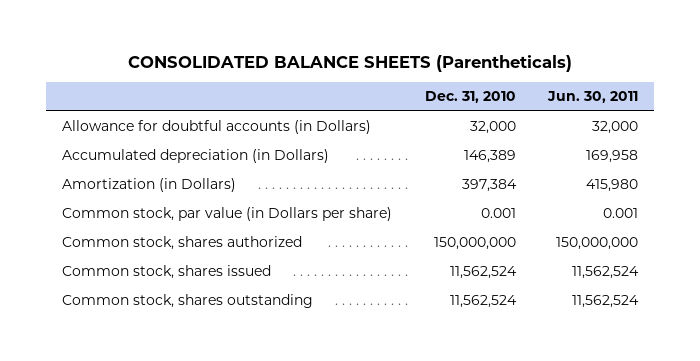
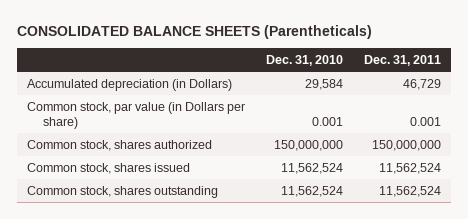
- | Dec. 31, 2010 | Jun. 30, 2011
+ | Dec. 31, 2010 | Dec. 31, 2011
- Allowance for doubtful accounts (in Dollars) | 32,000 | 32,000
- Accumulated depreciation (in Dollars) | 146,389 | 169,958
- Amortization (in Dollars) | 397,384 | 415,980
+ Accumulated depreciation (in Dollars) | 29,584 | 46,729

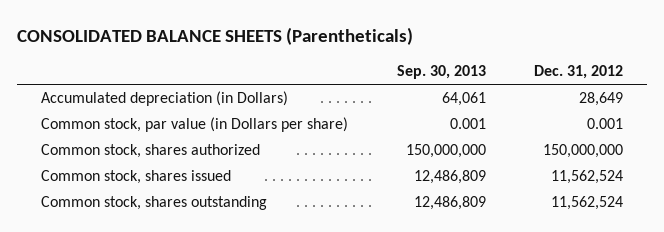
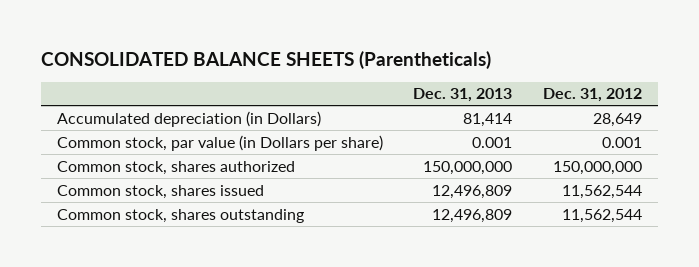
- | Sep. 30, 2013 | Dec. 31, 2012
+ | Dec. 31, 2013 | Dec. 31, 2012
- Common stock, shares issued | 12,486,809 | 11,562,524
- Common stock, shares outstanding | 12,486,809 | 11,562,524
+ Common stock, shares issued | 12,496,809 | 11,562,544
+ Common stock, shares outstanding | 12,496,809 | 11,562,544

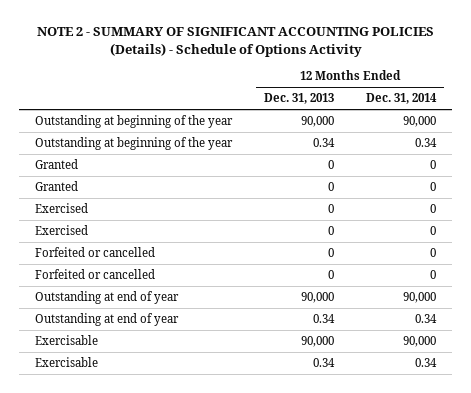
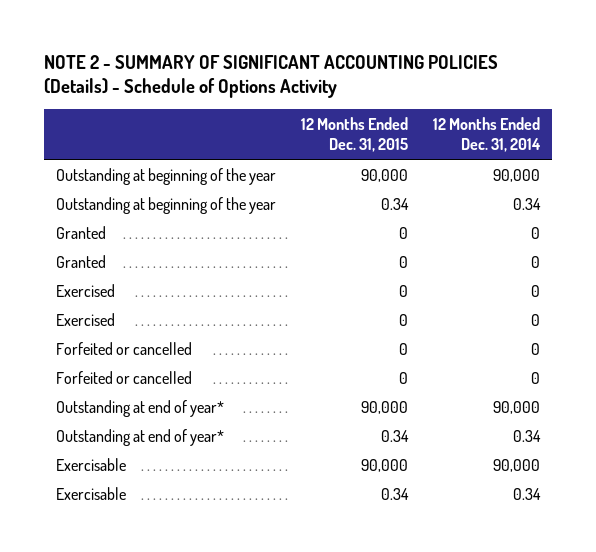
- | 12 Months Ended Dec. 31, 2013 | 12 Months Ended Dec. 31, 2014
+ | 12 Months Ended Dec. 31, 2015 | 12 Months Ended Dec. 31, 2014
- Outstanding at end of year | 90,000 | 90,000
- Outstanding at end of year | 0.34 | 0.34
+ Outstanding at end of year* | 90,000 | 90,000
+ Outstanding at end of year* | 0.34 | 0.34

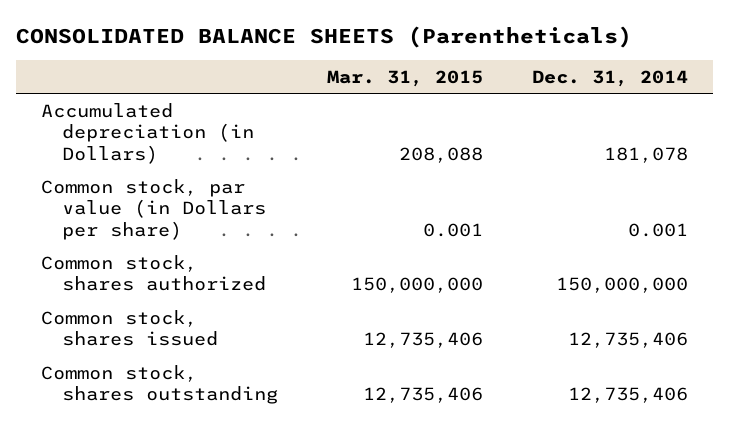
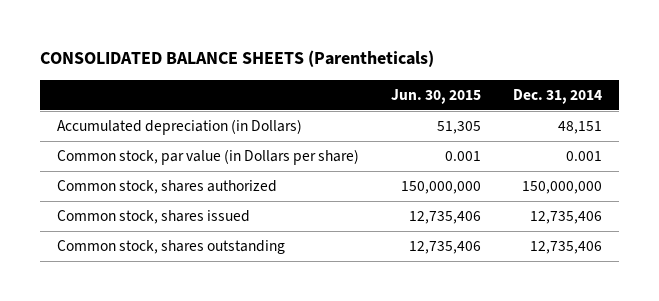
- | Mar. 31, 2015 | Dec. 31, 2014
+ | Jun. 30, 2015 | Dec. 31, 2014
- Accumulated depreciation (in Dollars) | 208,088 | 181,078
+ Accumulated depreciation (in Dollars) | 51,305 | 48,151

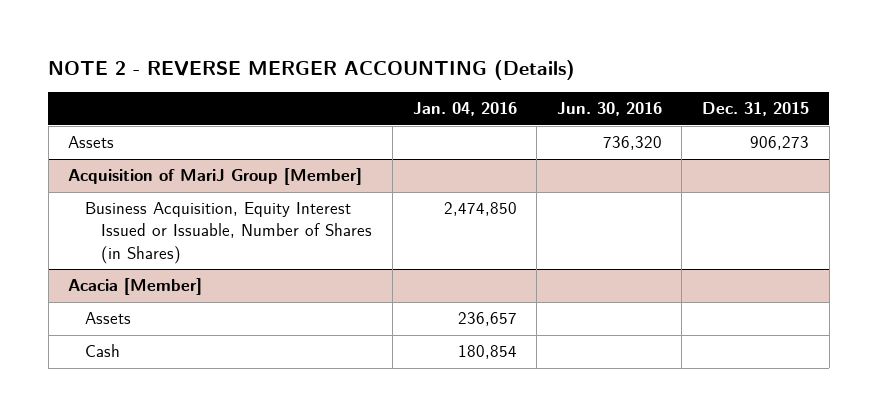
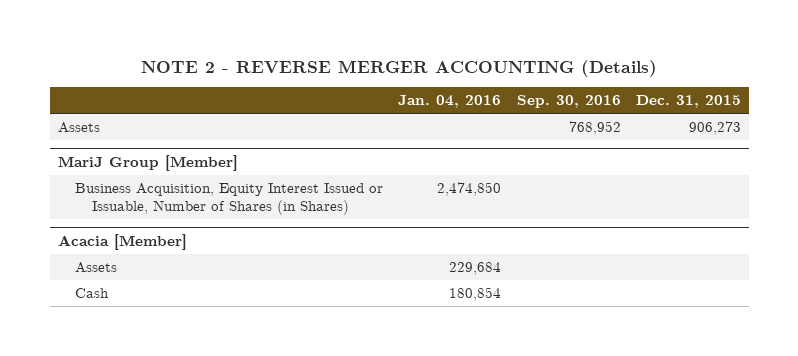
- | Jan. 04, 2016 | Jun. 30, 2016 | Dec. 31, 2015
+ | Jan. 04, 2016 | Sep. 30, 2016 | Dec. 31, 2015
- Acquisition of MariJ Group [Member]
+ MariJ Group [Member]
@ Acacia [Member]
- Assets | 236,657 | |
+ Assets | 229,684 | |

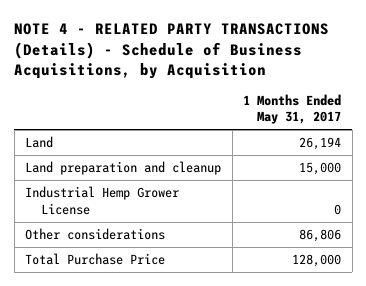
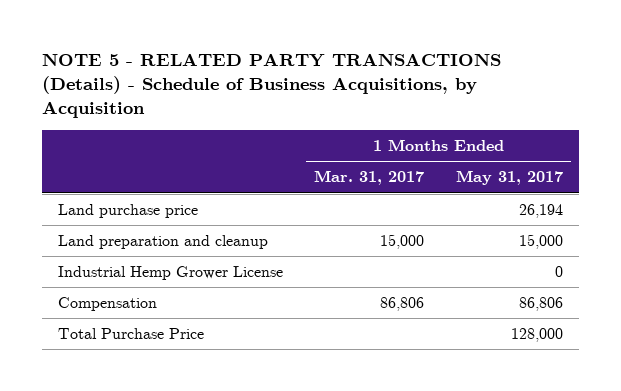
- NOTE 4 - RELATED PARTY TRANSACTIONS (Details) - Schedule of Business Acquisitions, by Acquisition
+ NOTE 5 - RELATED PARTY TRANSACTIONS (Details) - Schedule of Business Acquisitions, by Acquisition
- | 1 Months Ended May 31, 2017
+ | 1 Months Ended Mar. 31, 2017 | 1 Months Ended May 31, 2017
- Land | 26,194
+ Land purchase price | | 26,194
- Other considerations | 86,806
+ Compensation | 86,806 | 86,806

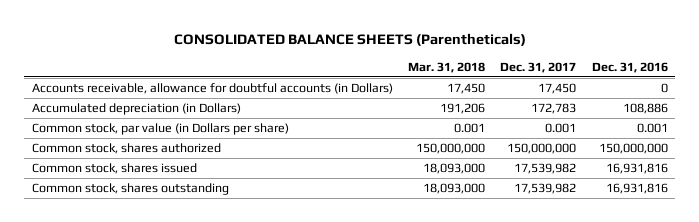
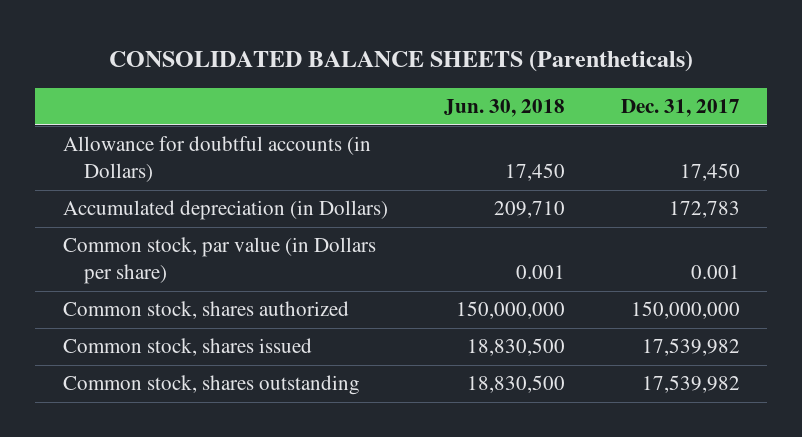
- | Mar. 31, 2018 | Dec. 31, 2017 | Dec. 31, 2016
+ | Jun. 30, 2018 | Dec. 31, 2017
- Accounts receivable, allowance for doubtful accounts (in Dollars) | 17,450 | 17,450 | 0
+ Allowance for doubtful accounts (in Dollars) | 17,450 | 17,450

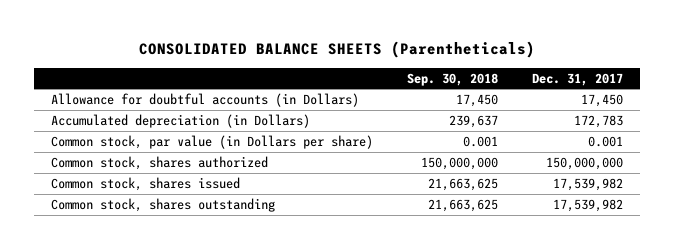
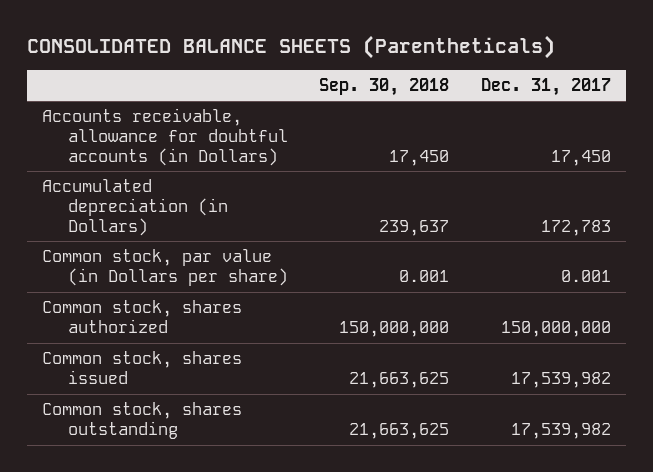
- Allowance for doubtful accounts (in Dollars) | 17,450 | 17,450
+ Accounts receivable, allowance for doubtful accounts (in Dollars) | 17,450 | 17,450

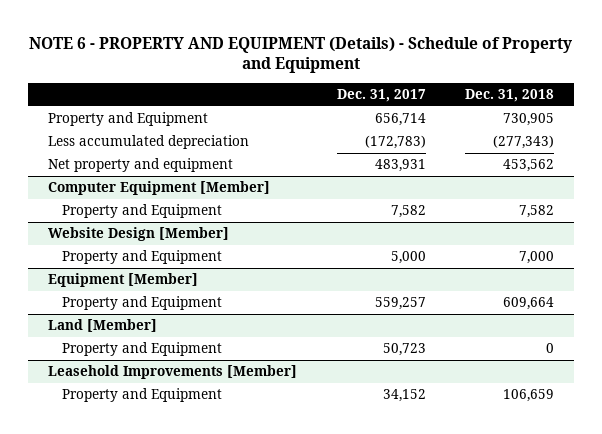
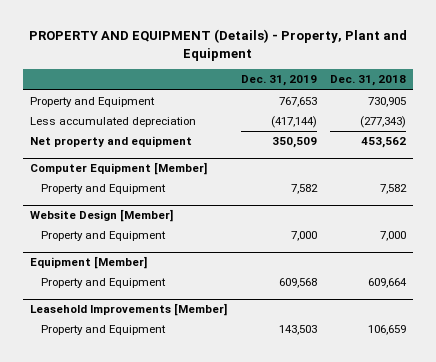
- NOTE 6 - PROPERTY AND EQUIPMENT (Details) - Schedule of Property and Equipment
+ PROPERTY AND EQUIPMENT (Details) - Property, Plant and Equipment
- | Dec. 31, 2017 | Dec. 31, 2018
+ | Dec. 31, 2019 | Dec. 31, 2018
- Land [Member]
- Property and Equipment | 50,723 | 0

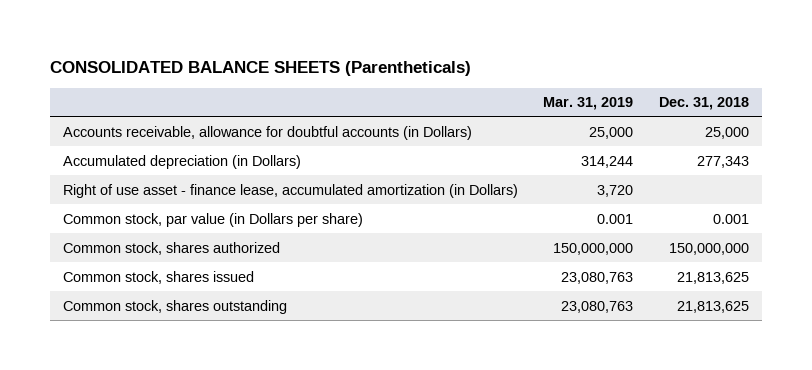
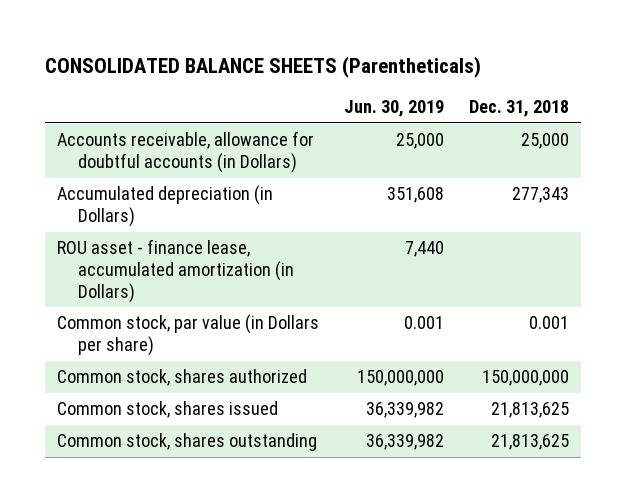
- | Mar. 31, 2019 | Dec. 31, 2018
+ | Jun. 30, 2019 | Dec. 31, 2018
- Right of use asset - finance lease, accumulated amortization (in Dollars) | 3,720 |
+ ROU asset - finance lease, accumulated amortization (in Dollars) | 7,440 |

